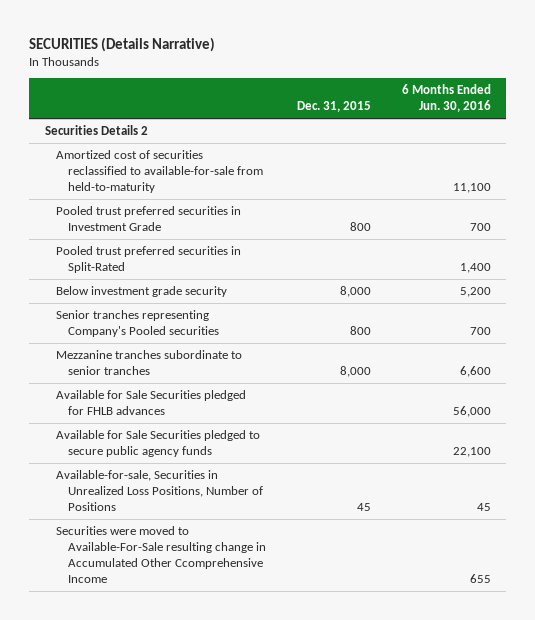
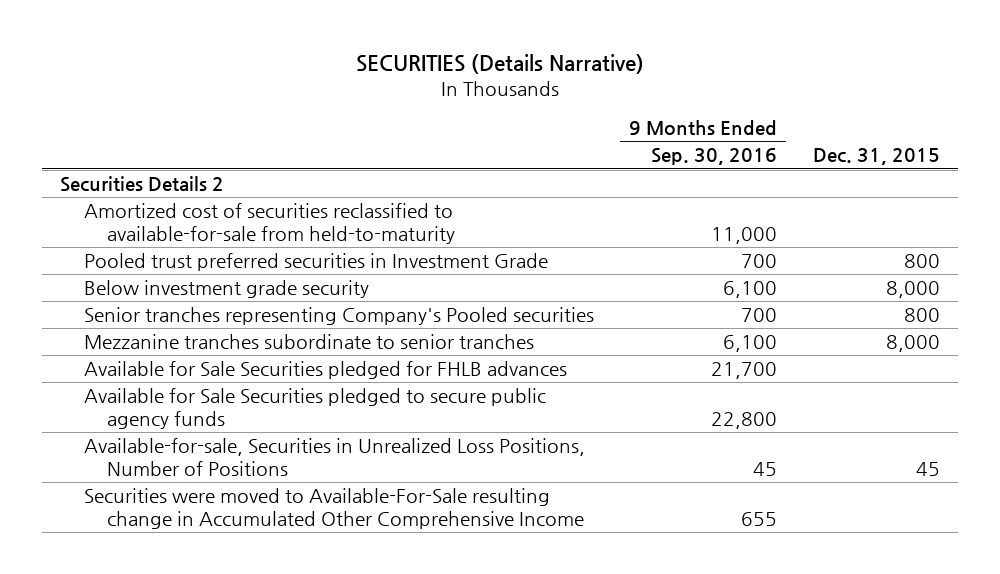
- | Dec. 31, 2015 | 6 Months Ended Jun. 30, 2016
+ | 9 Months Ended Sep. 30, 2016 | Dec. 31, 2015
- Pooled trust preferred securities in Split-Rated | | 1,400
- Securities were moved to Available-For-Sale resulting change in Accumulated Other Ccomprehensive Income | | 655
+ Securities were moved to Available-For-Sale resulting change in Accumulated Other Comprehensive Income | 655 |

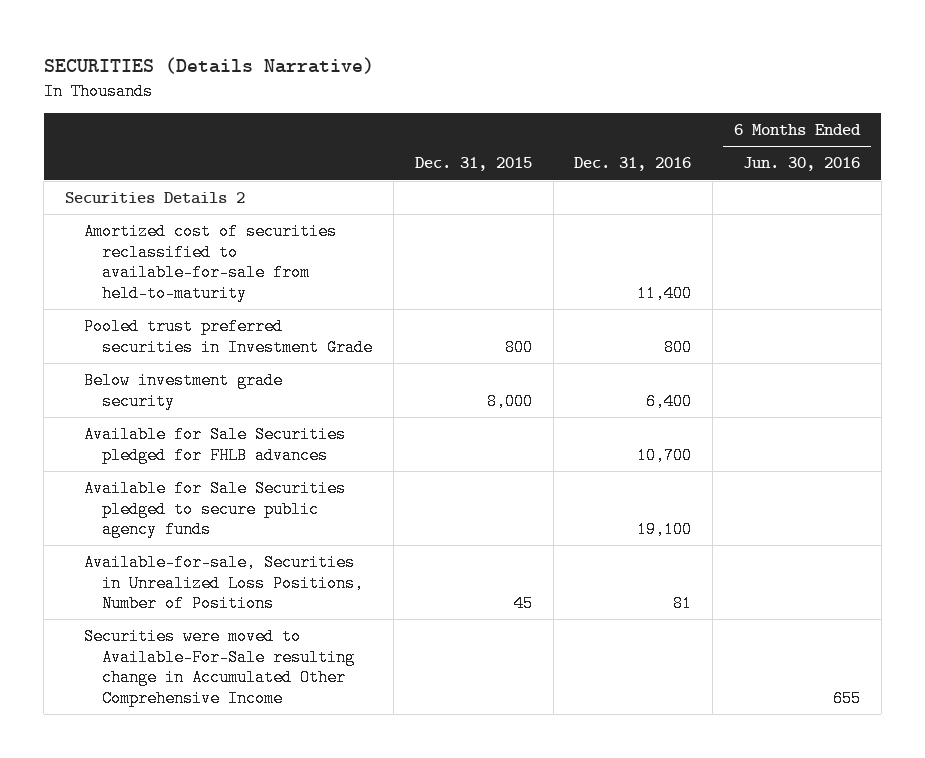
- | 9 Months Ended Sep. 30, 2016 | Dec. 31, 2015
+ | Dec. 31, 2015 | Dec. 31, 2016 | 6 Months Ended Jun. 30, 2016
- Senior tranches representing Company's Pooled securities | 700 | 800
- Mezzanine tranches subordinate to senior tranches | 6,100 | 8,000

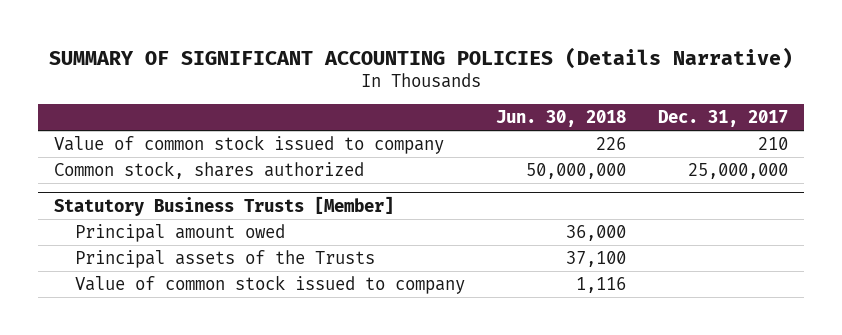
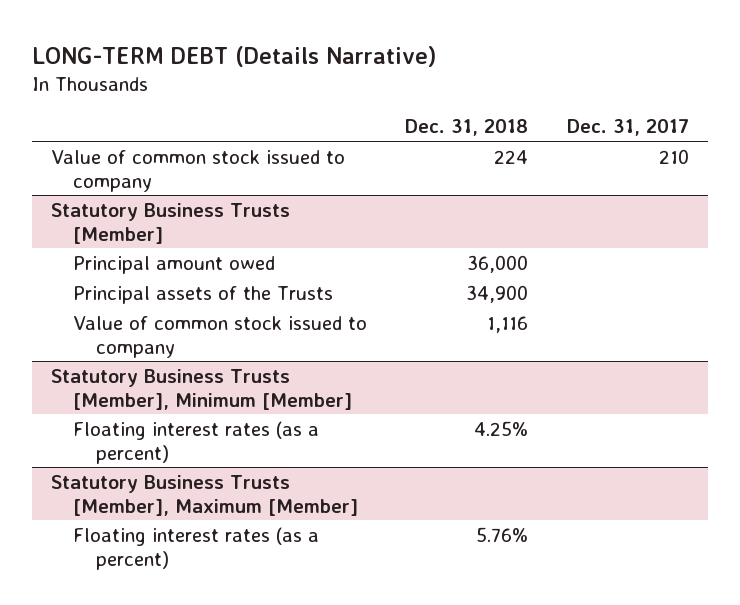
- SUMMARY OF SIGNIFICANT ACCOUNTING POLICIES (Details Narrative)
+ LONG-TERM DEBT (Details Narrative)
- | Jun. 30, 2018 | Dec. 31, 2017
+ | Dec. 31, 2018 | Dec. 31, 2017
- Common stock, shares authorized | 50,000,000 | 25,000,000
+ Statutory Business Trusts [Member], Minimum [Member]
+ Floating interest rates (as a percent) | 4.25% |
+ Statutory Business Trusts [Member], Maximum [Member]
+ Floating interest rates (as a percent) | 5.76% |

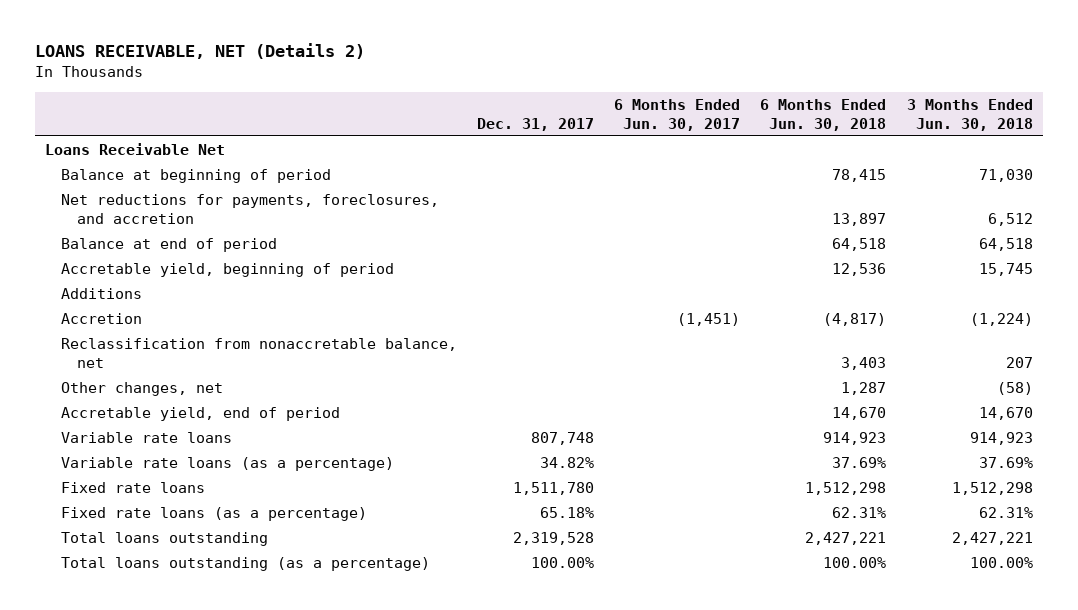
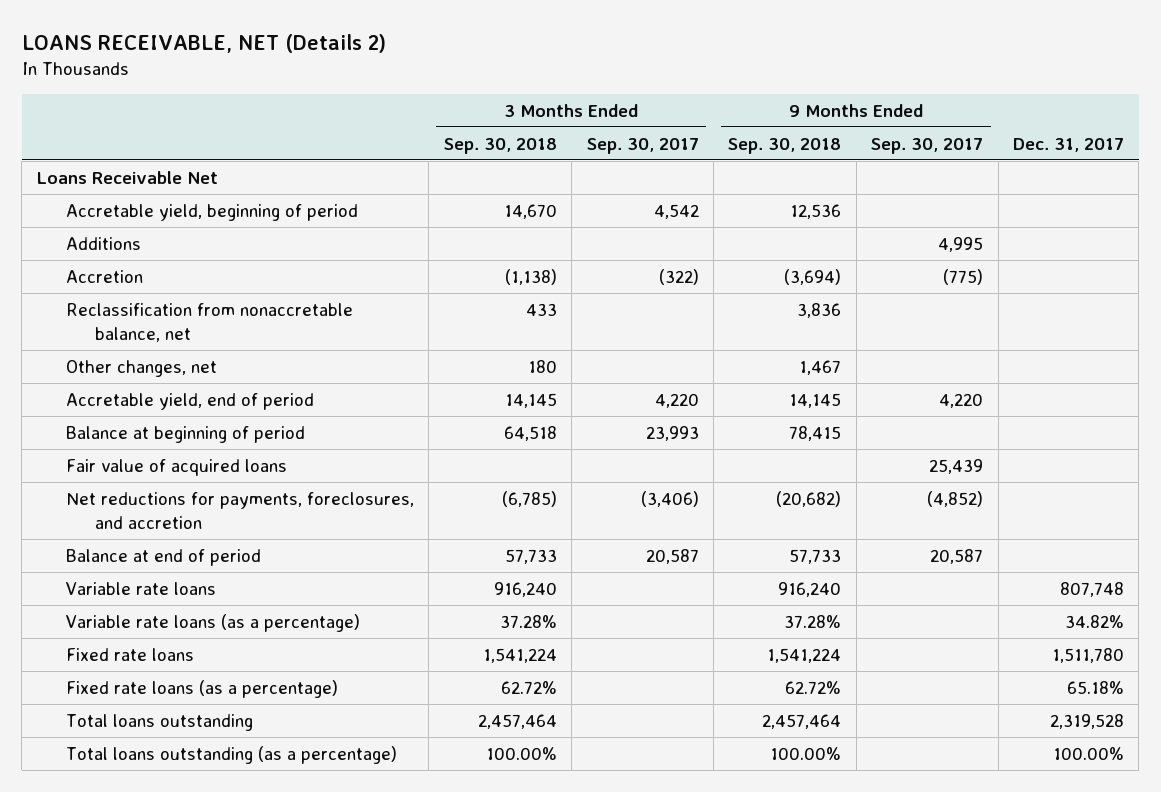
- | Dec. 31, 2017 | 6 Months Ended Jun. 30, 2017 | 6 Months Ended Jun. 30, 2018 | 3 Months Ended Jun. 30, 2018
+ | 3 Months Ended Sep. 30, 2018 | 3 Months Ended Sep. 30, 2017 | 9 Months Ended Sep. 30, 2018 | 9 Months Ended Sep. 30, 2017 | Dec. 31, 2017
moved down: Balance at beginning of period | 64,518 | 23,993 | 78,415 | |
+ Fair value of acquired loans | | | | 25,439 |
moved down: Net reductions for payments, foreclosures, and accretion | (6,785) | (3,406) | (20,682) | (4,852) |
moved down: Balance at end of period | 57,733 | 20,587 | 57,733 | 20,587 |

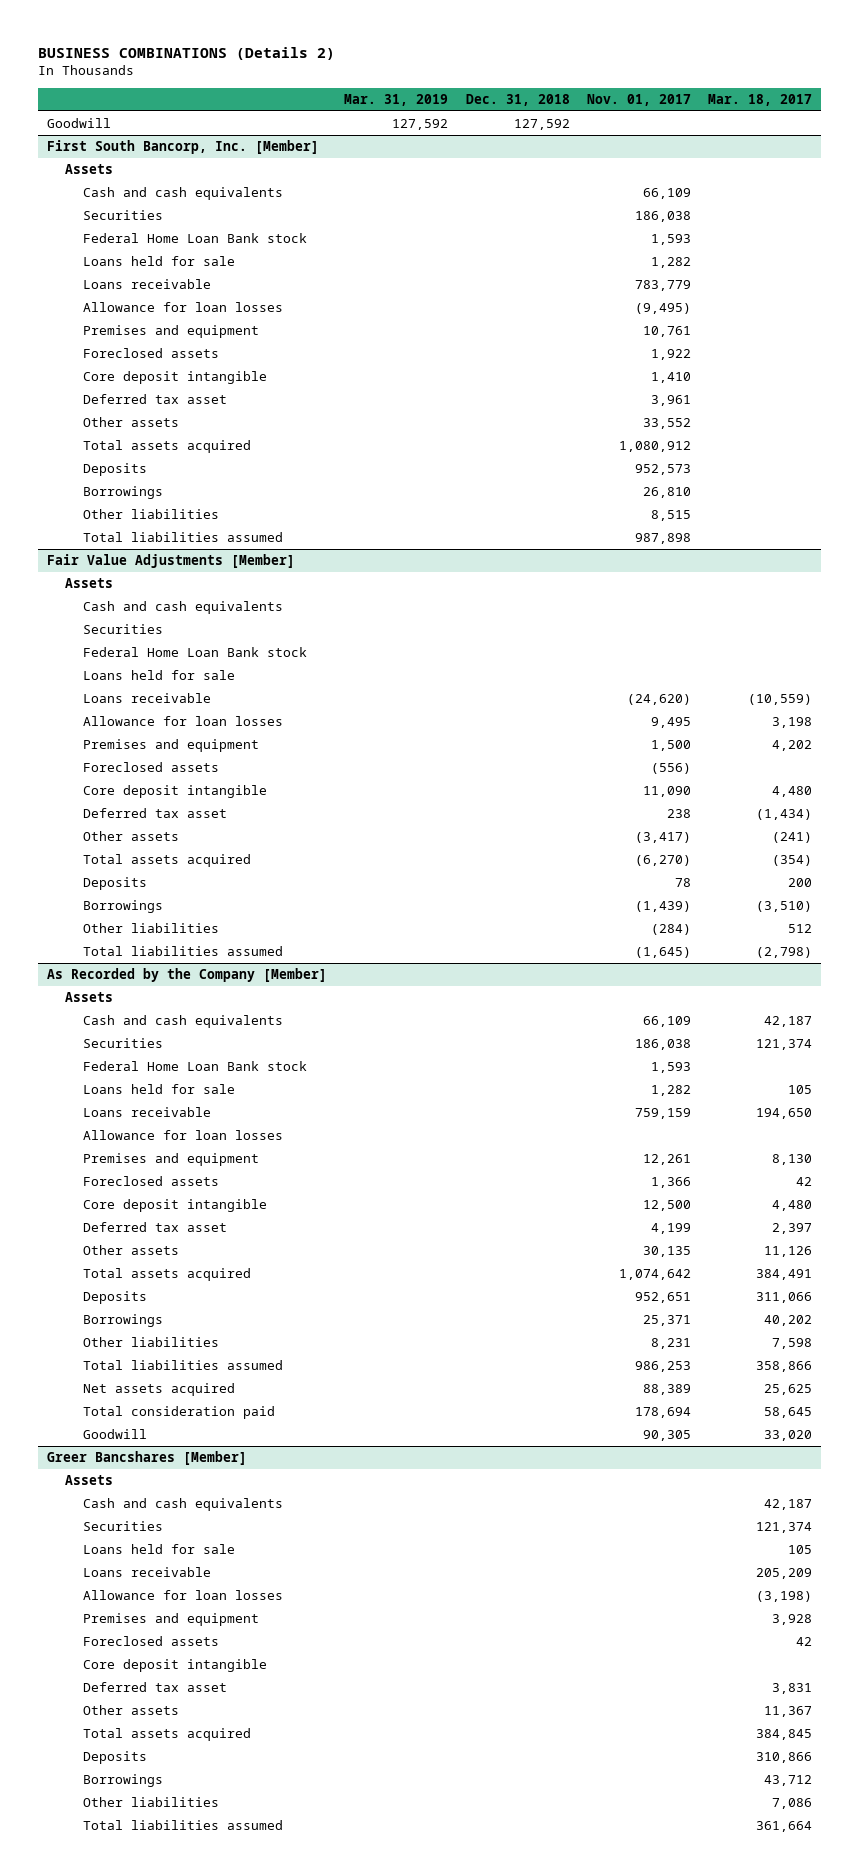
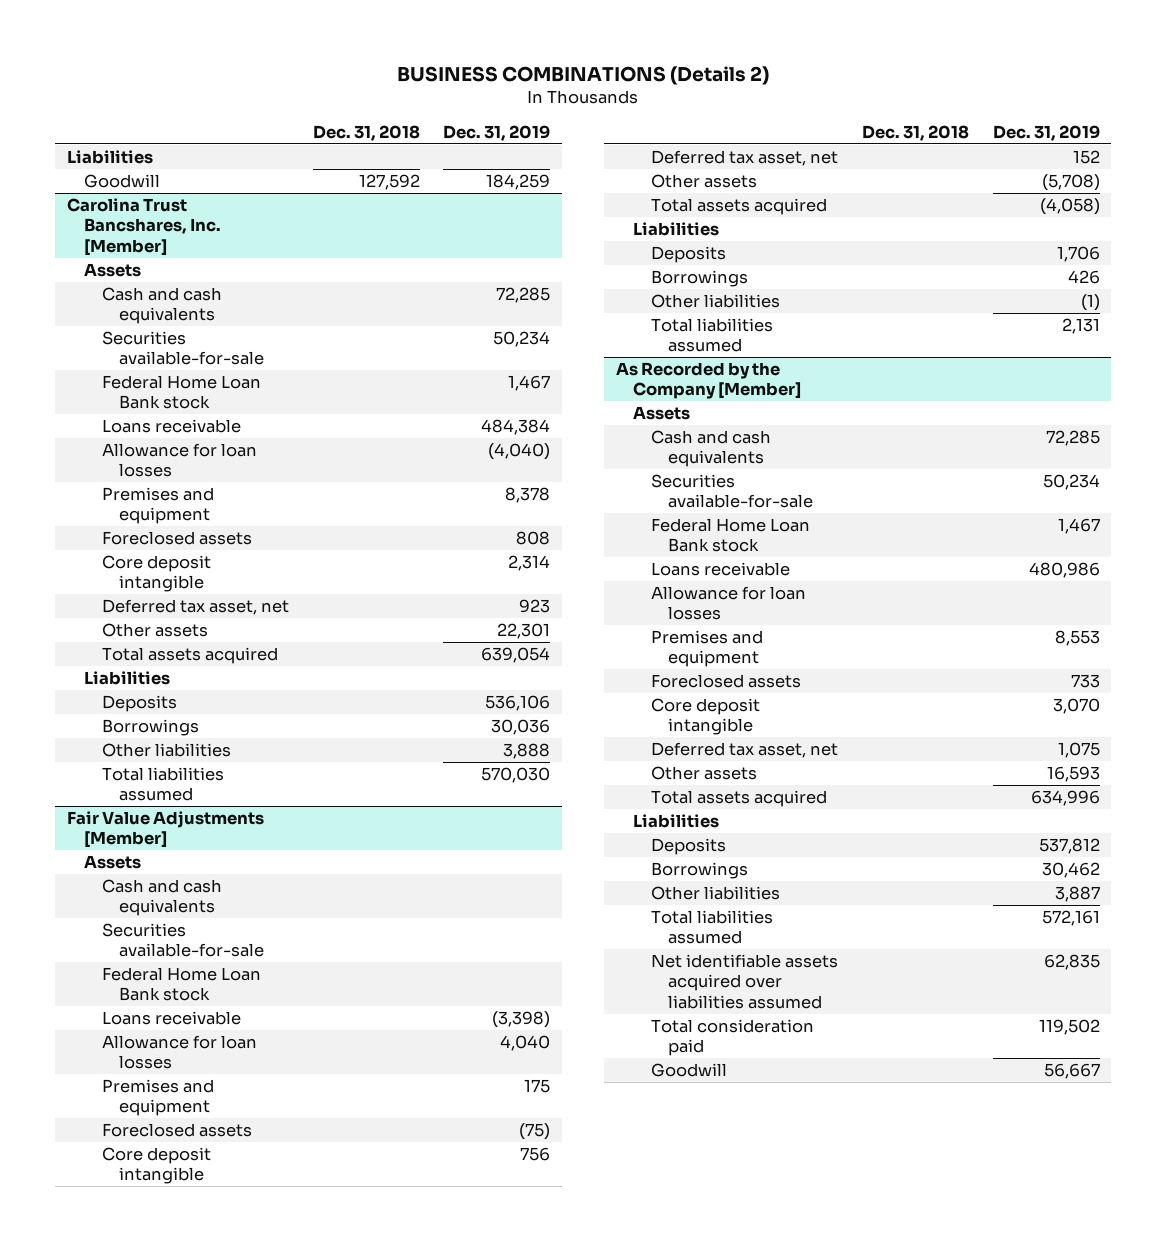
- | Mar. 31, 2019 | Dec. 31, 2018 | Nov. 01, 2017 | Mar. 18, 2017
+ | Dec. 31, 2018 | Dec. 31, 2019
+ Liabilities
- First South Bancorp, Inc. [Member]
- Assets
- Cash and cash equivalents | | | 66,109 |
- Securities | | | 186,038 |
- Federal Home Loan Bank stock | | | 1,593 |
- Loans held for sale | | | 1,282 |
- Loans receivable | | | 783,779 |
- Allowance for loan losses | | | (9,495) |
- Premises and equipment | | | 10,761 |
- Foreclosed assets | | | 1,922 |
- Core deposit intangible | | | 1,410 |
- Deferred tax asset | | | 3,961 |
- Other assets | | | 33,552 |
- Total assets acquired | | | 1,080,912 |
- Deposits | | | 952,573 |
- Borrowings | | | 26,810 |
- Other liabilities | | | 8,515 |
- Total liabilities assumed | | | 987,898 |
+ Carolina Trust Bancshares, Inc. [Member]
+ Assets
+ Cash and cash equivalents | | 72,285
+ Securities available-for-sale | | 50,234
+ Federal Home Loan Bank stock | | 1,467
+ Loans receivable | | 484,384
+ Allowance for loan losses | | (4,040)
+ Premises and equipment | | 8,378
+ Foreclosed assets | | 808
+ Core deposit intangible | | 2,314
+ Deferred tax asset, net | | 923
+ Other assets | | 22,301
+ Total assets acquired | | 639,054
+ Liabilities
+ Deposits | | 536,106
+ Borrowings | | 30,036
+ Other liabilities | | 3,888
+ Total liabilities assumed | | 570,030
@ Fair Value Adjustments [Member]
- Securities
+ Securities available-for-sale
- Loans held for sale
- Deferred tax asset | | | 238 | (1,434)
+ Deferred tax asset, net | | 152
+ Liabilities
@ As Recorded by the Company [Member]
- Securities | | | 186,038 | 121,374
+ Securities available-for-sale | | 50,234
- Loans held for sale | | | 1,282 | 105
- Deferred tax asset | | | 4,199 | 2,397
+ Deferred tax asset, net | | 1,075
+ Liabilities
- Net assets acquired | | | 88,389 | 25,625
+ Net identifiable assets acquired over liabilities assumed | | 62,835
- Greer Bancshares [Member]
- Assets
- Cash and cash equivalents | | | | 42,187
- Securities | | | | 121,374
- Loans held for sale | | | | 105
- Loans receivable | | | | 205,209
- Allowance for loan losses | | | | (3,198)
- Premises and equipment | | | | 3,928
- Foreclosed assets | | | | 42
- Core deposit intangible
- Deferred tax asset | | | | 3,831
- Other assets | | | | 11,367
- Total assets acquired | | | | 384,845
- Deposits | | | | 310,866
- Borrowings | | | | 43,712
- Other liabilities | | | | 7,086
- Total liabilities assumed | | | | 361,664

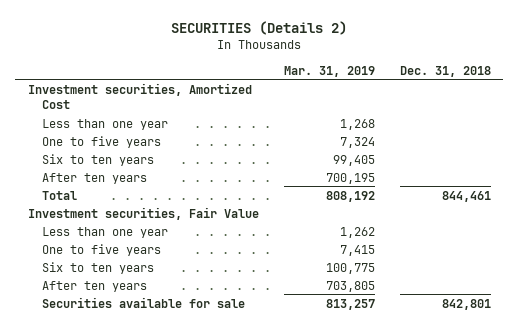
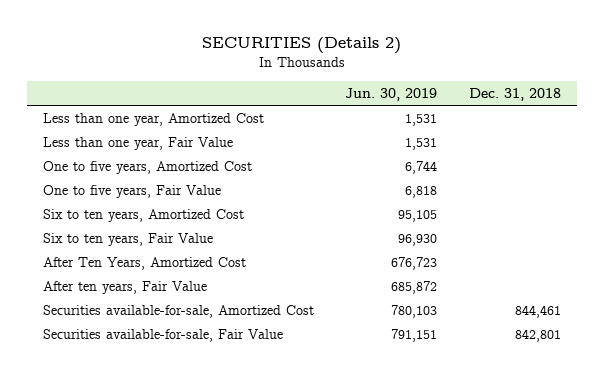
- | Mar. 31, 2019 | Dec. 31, 2018
+ | Jun. 30, 2019 | Dec. 31, 2018
- Investment securities, Amortized Cost
- Less than one year | 1,268 |
- One to five years | 7,324 |
- Six to ten years | 99,405 |
- After ten years | 700,195 |
- Total | 808,192 | 844,461
- Investment securities, Fair Value
- Less than one year | 1,262 |
- One to five years | 7,415 |
- Six to ten years | 100,775 |
- After ten years | 703,805 |
- Securities available for sale | 813,257 | 842,801
+ Less than one year, Amortized Cost | 1,531 |
+ Less than one year, Fair Value | 1,531 |
+ One to five years, Amortized Cost | 6,744 |
+ One to five years, Fair Value | 6,818 |
+ Six to ten years, Amortized Cost | 95,105 |
+ Six to ten years, Fair Value | 96,930 |
+ After Ten Years, Amortized Cost | 676,723 |
+ After ten years, Fair Value | 685,872 |
+ Securities available-for-sale, Amortized Cost | 780,103 | 844,461
+ Securities available-for-sale, Fair Value | 791,151 | 842,801

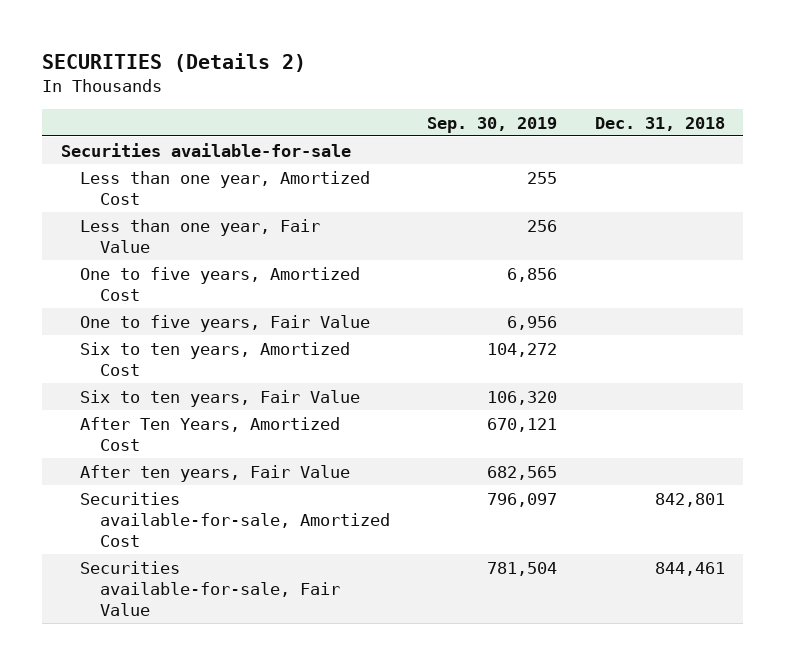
- | Jun. 30, 2019 | Dec. 31, 2018
+ | Sep. 30, 2019 | Dec. 31, 2018
+ Securities available-for-sale
- Securities available-for-sale, Amortized Cost | 780,103 | 844,461
- Securities available-for-sale, Fair Value | 791,151 | 842,801
+ Securities available-for-sale, Amortized Cost | 796,097 | 842,801
+ Securities available-for-sale, Fair Value | 781,504 | 844,461

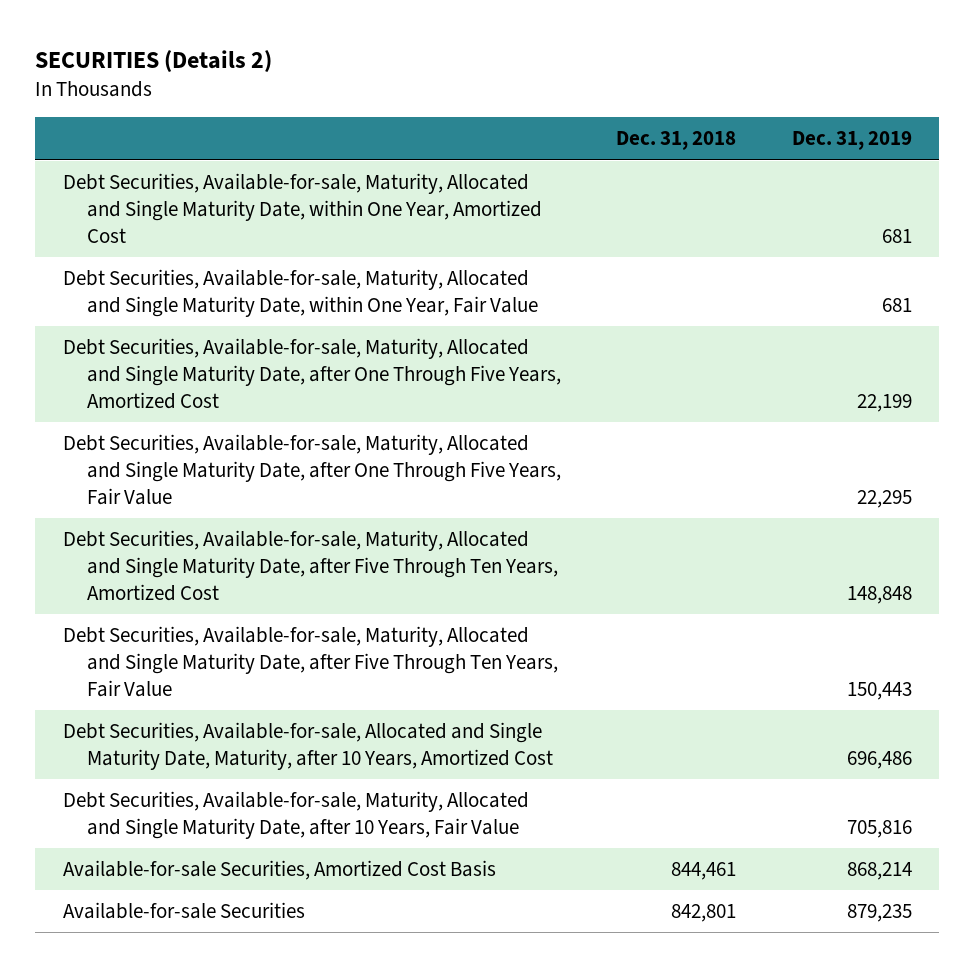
- | Sep. 30, 2019 | Dec. 31, 2018
+ | Dec. 31, 2018 | Dec. 31, 2019
- Securities available-for-sale
- Less than one year, Amortized Cost | 255 |
- Less than one year, Fair Value | 256 |
- One to five years, Amortized Cost | 6,856 |
- One to five years, Fair Value | 6,956 |
- Six to ten years, Amortized Cost | 104,272 |
- Six to ten years, Fair Value | 106,320 |
- After Ten Years, Amortized Cost | 670,121 |
- After ten years, Fair Value | 682,565 |
- Securities available-for-sale, Amortized Cost | 796,097 | 842,801
- Securities available-for-sale, Fair Value | 781,504 | 844,461
+ Debt Securities, Available-for-sale, Maturity, Allocated and Single Maturity Date, within One Year, Amortized Cost | | 681
+ Debt Securities, Available-for-sale, Maturity, Allocated and Single Maturity Date, within One Year, Fair Value | | 681
+ Debt Securities, Available-for-sale, Maturity, Allocated and Single Maturity Date, after One Through Five Years, Amortized Cost | | 22,199
+ Debt Securities, Available-for-sale, Maturity, Allocated and Single Maturity Date, after One Through Five Years, Fair Value | | 22,295
+ Debt Securities, Available-for-sale, Maturity, Allocated and Single Maturity Date, after Five Through Ten Years, Amortized Cost | | 148,848
+ Debt Securities, Available-for-sale, Maturity, Allocated and Single Maturity Date, after Five Through Ten Years, Fair Value | | 150,443
+ Debt Securities, Available-for-sale, Allocated and Single Maturity Date, Maturity, after 10 Years, Amortized Cost | | 696,486
+ Debt Securities, Available-for-sale, Maturity, Allocated and Single Maturity Date, after 10 Years, Fair Value | | 705,816
+ Available-for-sale Securities, Amortized Cost Basis | 844,461 | 868,214
+ Available-for-sale Securities | 842,801 | 879,235

